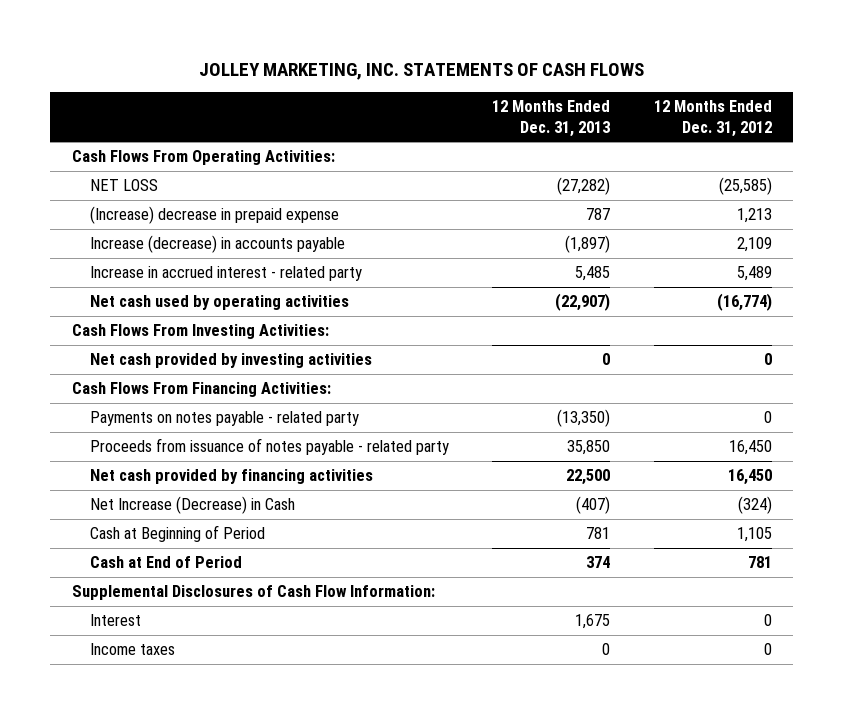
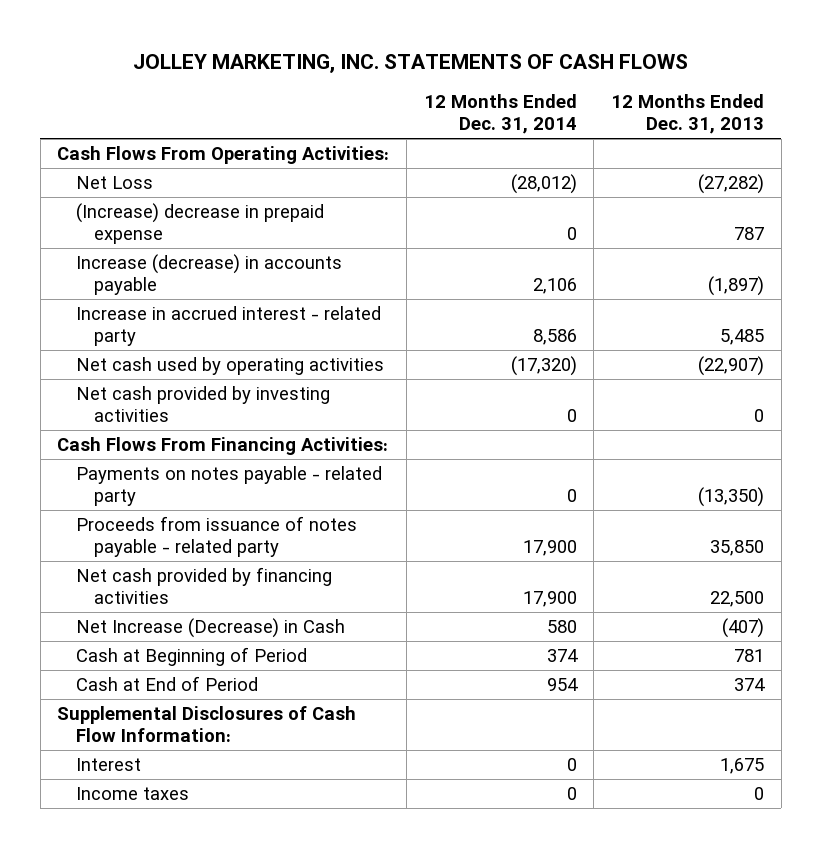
- | 12 Months Ended Dec. 31, 2013 | 12 Months Ended Dec. 31, 2012
+ | 12 Months Ended Dec. 31, 2014 | 12 Months Ended Dec. 31, 2013
- NET LOSS | (27,282) | (25,585)
+ Net Loss | (28,012) | (27,282)
- Cash Flows From Investing Activities:

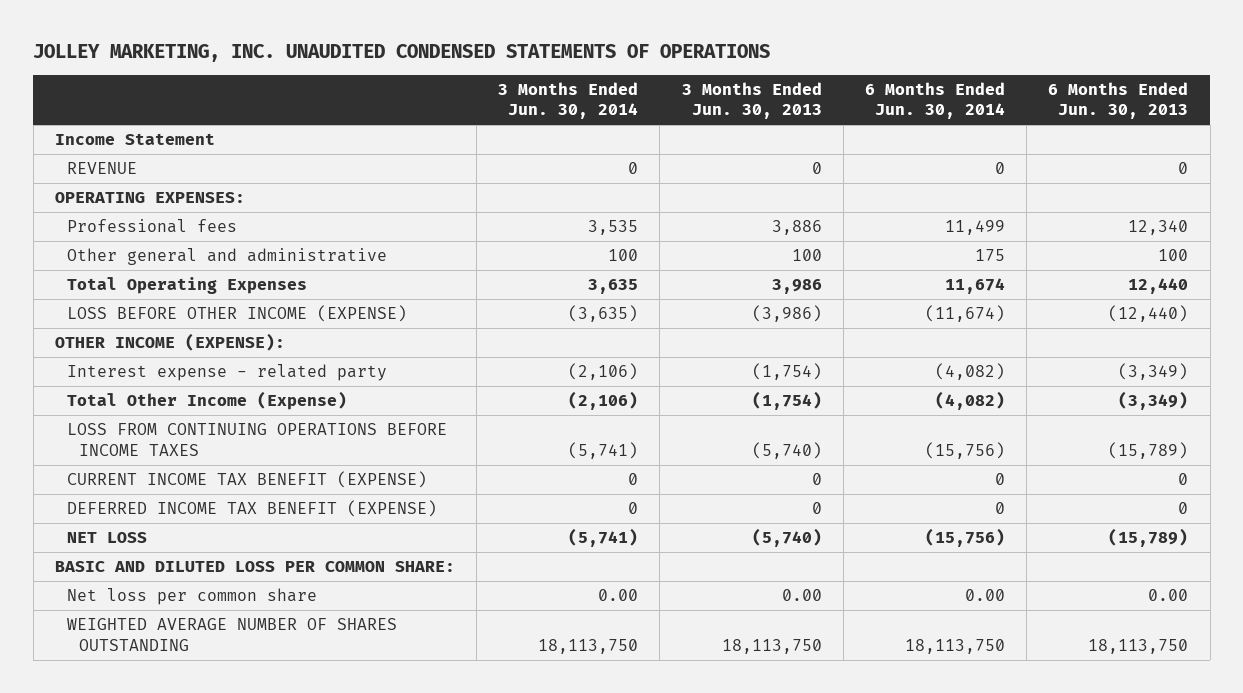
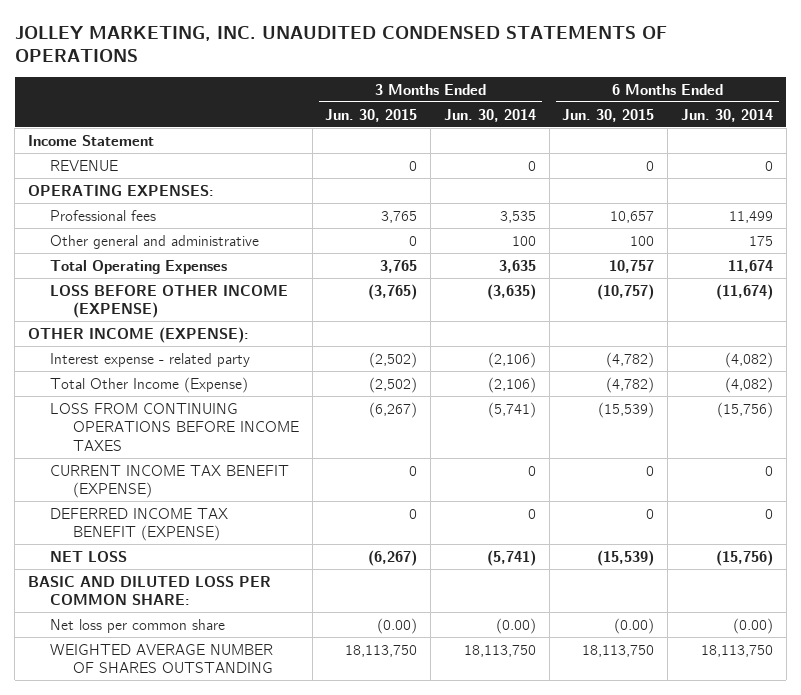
- | 3 Months Ended Jun. 30, 2014 | 3 Months Ended Jun. 30, 2013 | 6 Months Ended Jun. 30, 2014 | 6 Months Ended Jun. 30, 2013
+ | 3 Months Ended Jun. 30, 2015 | 3 Months Ended Jun. 30, 2014 | 6 Months Ended Jun. 30, 2015 | 6 Months Ended Jun. 30, 2014
- Net loss per common share | 0.00 | 0.00 | 0.00 | 0.00
+ Net loss per common share | (0.00) | (0.00) | (0.00) | (0.00)

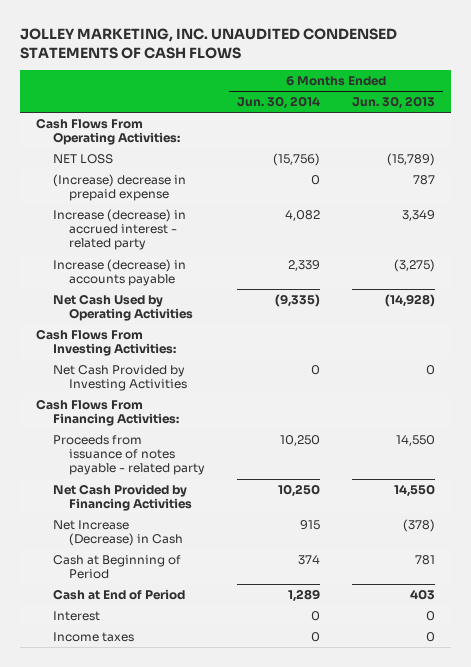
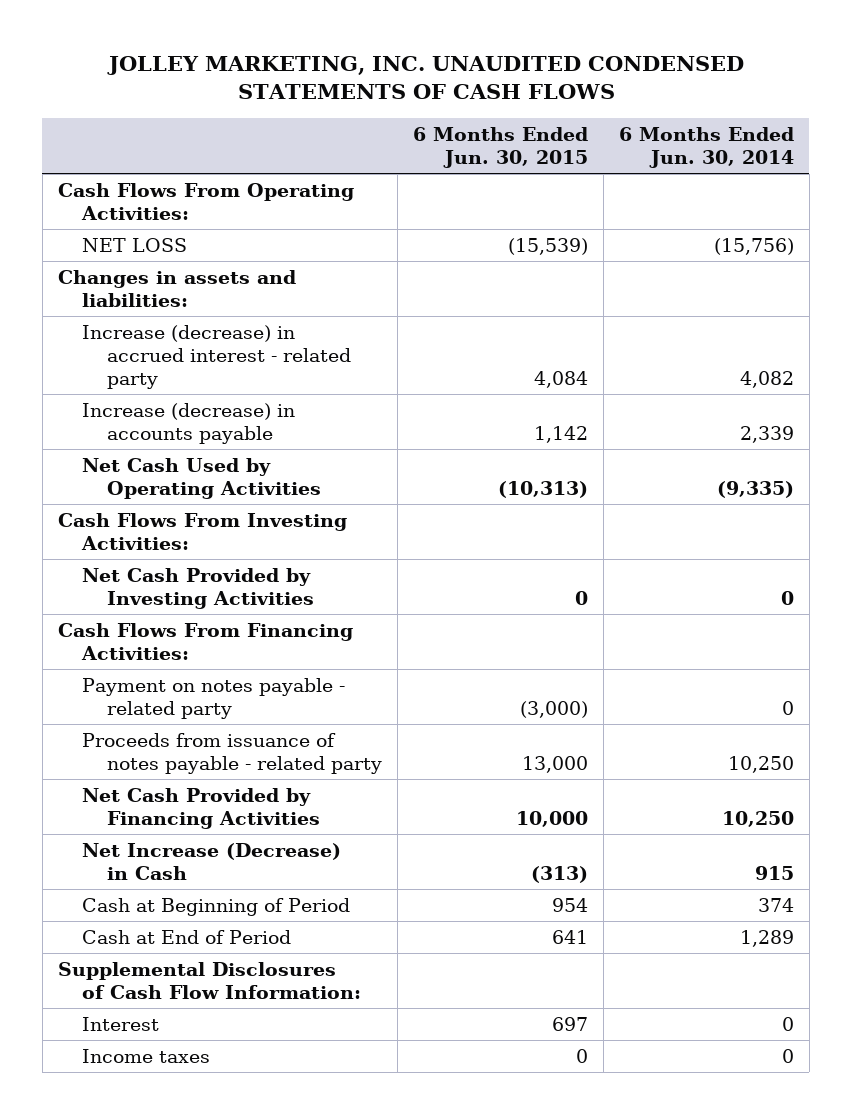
- | 6 Months Ended Jun. 30, 2014 | 6 Months Ended Jun. 30, 2013
+ | 6 Months Ended Jun. 30, 2015 | 6 Months Ended Jun. 30, 2014
- (Increase) decrease in prepaid expense | 0 | 787
+ Changes in assets and liabilities:
+ Payment on notes payable - related party | (3,000) | 0
+ Supplemental Disclosures of Cash Flow Information:

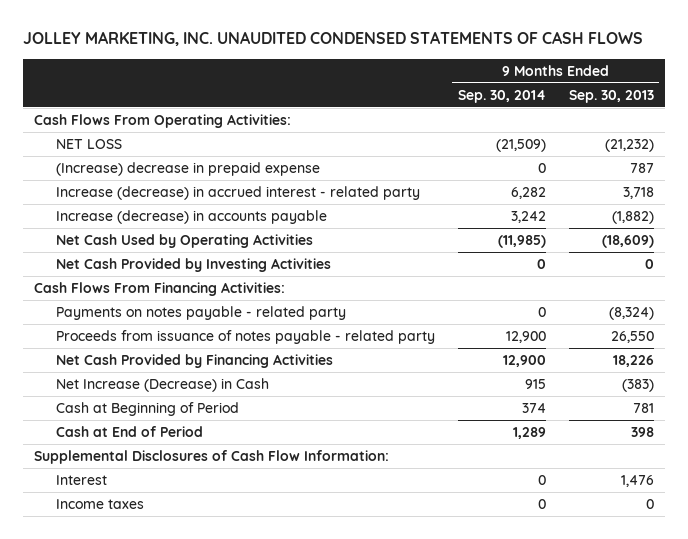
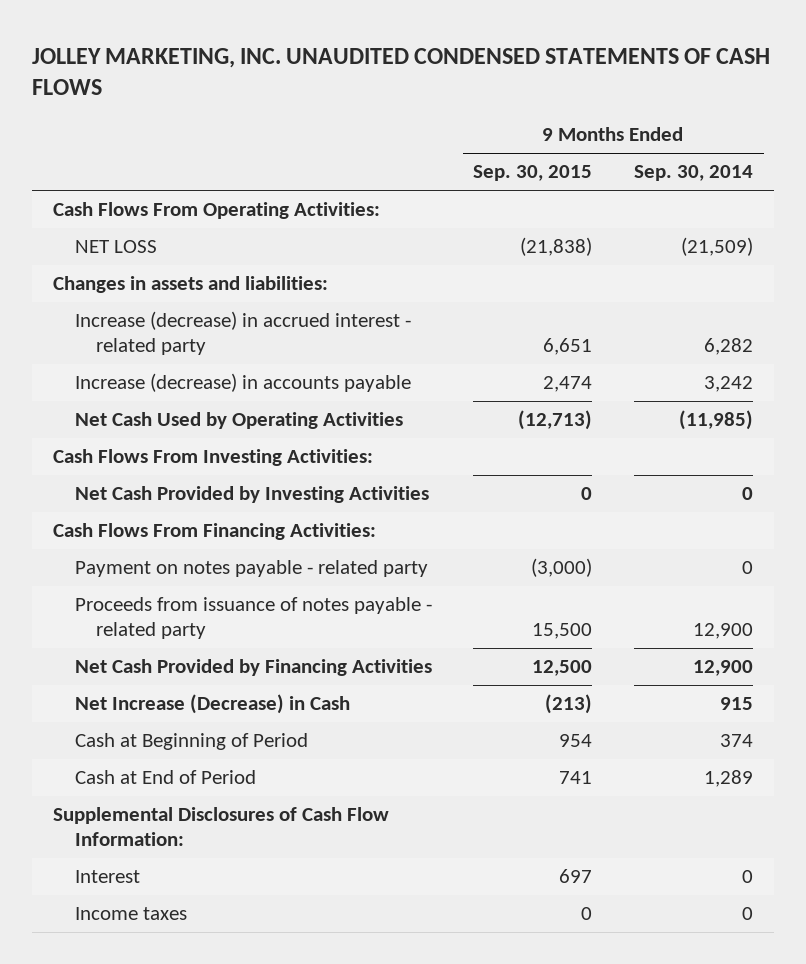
- | 9 Months Ended Sep. 30, 2014 | 9 Months Ended Sep. 30, 2013
+ | 9 Months Ended Sep. 30, 2015 | 9 Months Ended Sep. 30, 2014
- (Increase) decrease in prepaid expense | 0 | 787
+ Changes in assets and liabilities:
+ Cash Flows From Investing Activities:
- Payments on notes payable - related party | 0 | (8,324)
+ Payment on notes payable - related party | (3,000) | 0

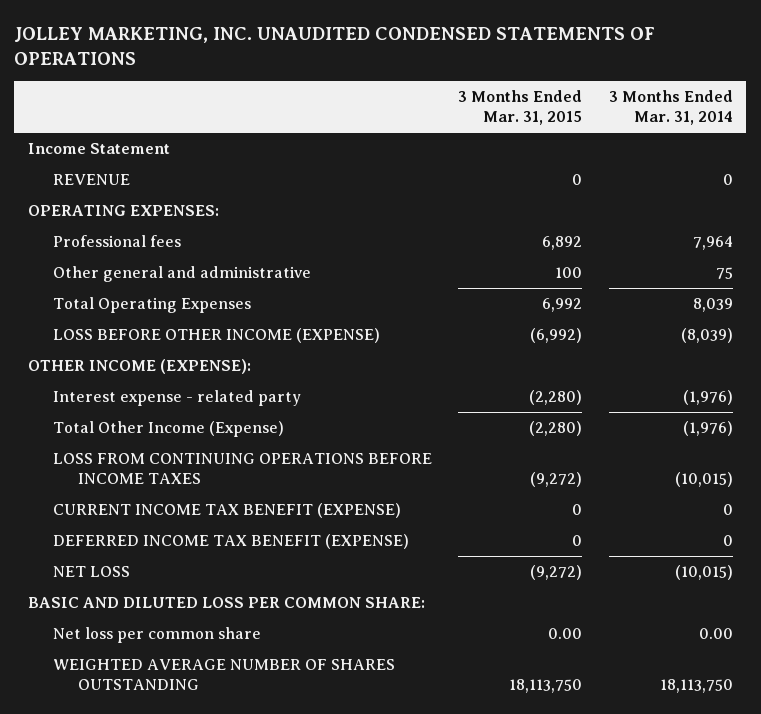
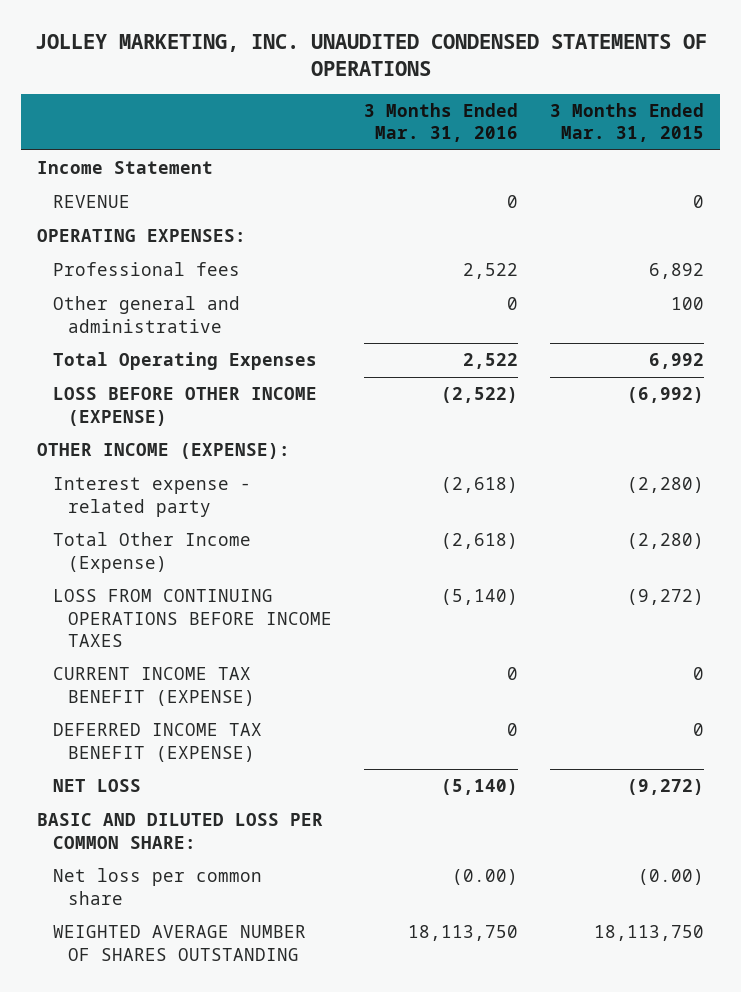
- | 3 Months Ended Mar. 31, 2015 | 3 Months Ended Mar. 31, 2014
+ | 3 Months Ended Mar. 31, 2016 | 3 Months Ended Mar. 31, 2015
- Net loss per common share | 0.00 | 0.00
+ Net loss per common share | (0.00) | (0.00)

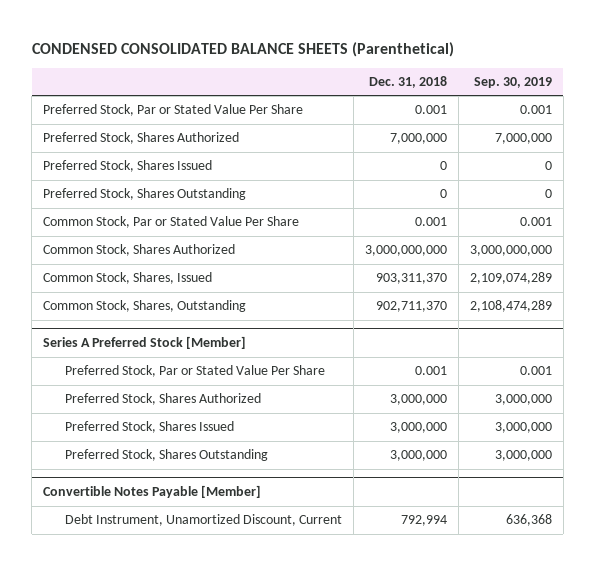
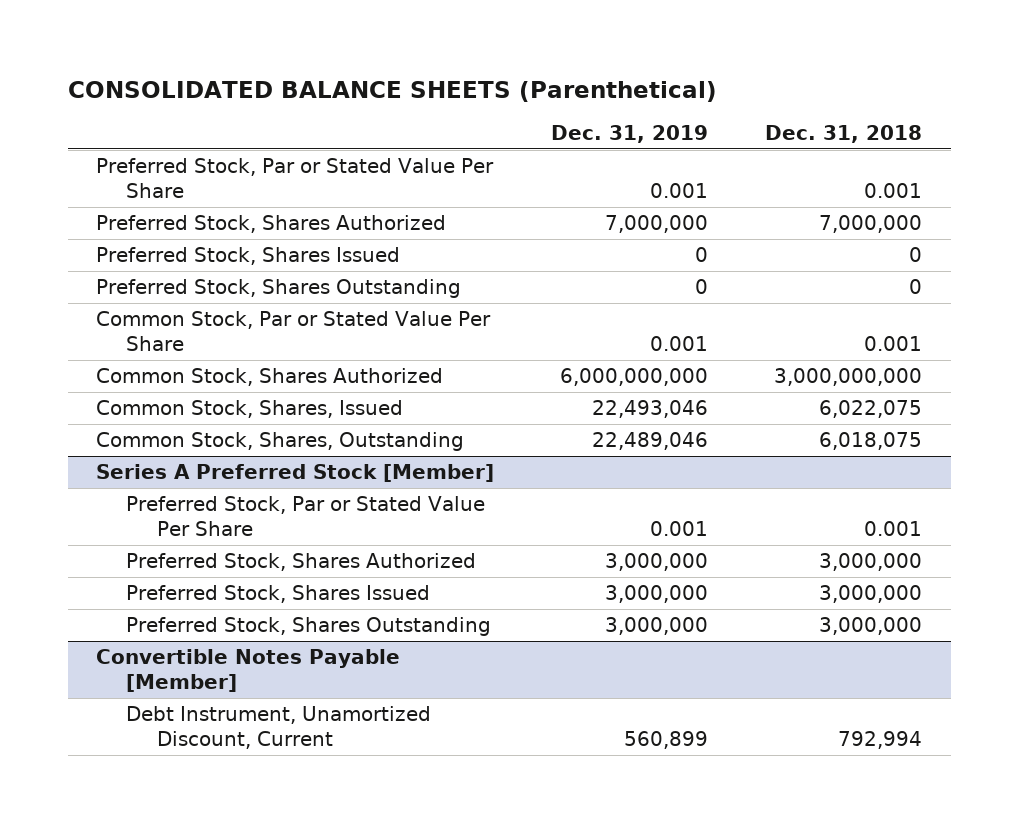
- CONDENSED CONSOLIDATED BALANCE SHEETS (Parenthetical)
+ CONSOLIDATED BALANCE SHEETS (Parenthetical)
- | Dec. 31, 2018 | Sep. 30, 2019
+ | Dec. 31, 2019 | Dec. 31, 2018
- Common Stock, Shares, Issued | 903,311,370 | 2,109,074,289
- Common Stock, Shares, Outstanding | 902,711,370 | 2,108,474,289
+ Common Stock, Shares, Issued | 22,493,046 | 6,022,075
+ Common Stock, Shares, Outstanding | 22,489,046 | 6,018,075

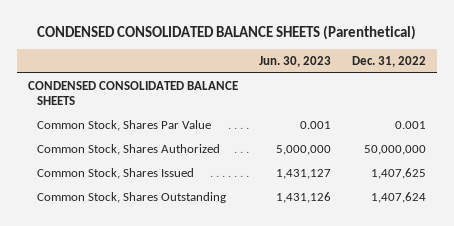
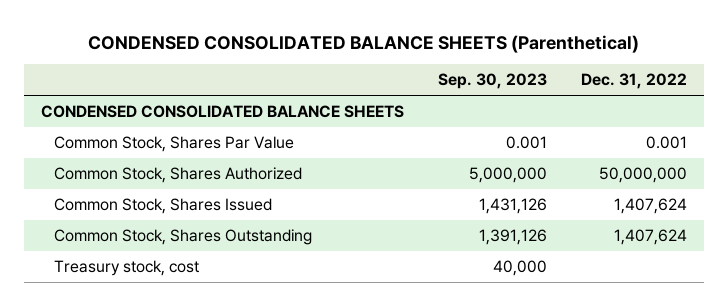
- | Jun. 30, 2023 | Dec. 31, 2022
+ | Sep. 30, 2023 | Dec. 31, 2022
- Common Stock, Shares Issued | 1,431,127 | 1,407,625
+ Common Stock, Shares Issued | 1,431,126 | 1,407,624
+ Treasury stock, cost | 40,000 |

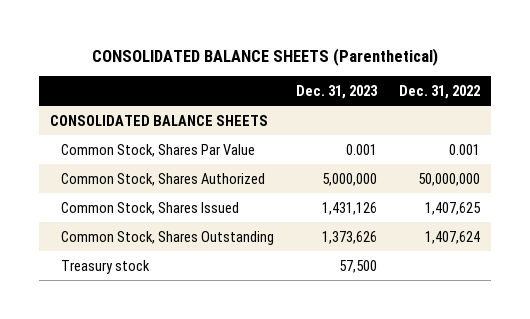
- CONDENSED CONSOLIDATED BALANCE SHEETS (Parenthetical)
+ CONSOLIDATED BALANCE SHEETS (Parenthetical)
- | Sep. 30, 2023 | Dec. 31, 2022
+ | Dec. 31, 2023 | Dec. 31, 2022
- CONDENSED CONSOLIDATED BALANCE SHEETS
+ CONSOLIDATED BALANCE SHEETS
- Common Stock, Shares Issued | 1,431,126 | 1,407,624
+ Common Stock, Shares Issued | 1,431,126 | 1,407,625
- Treasury stock, cost | 40,000 |
+ Treasury stock | 57,500 |

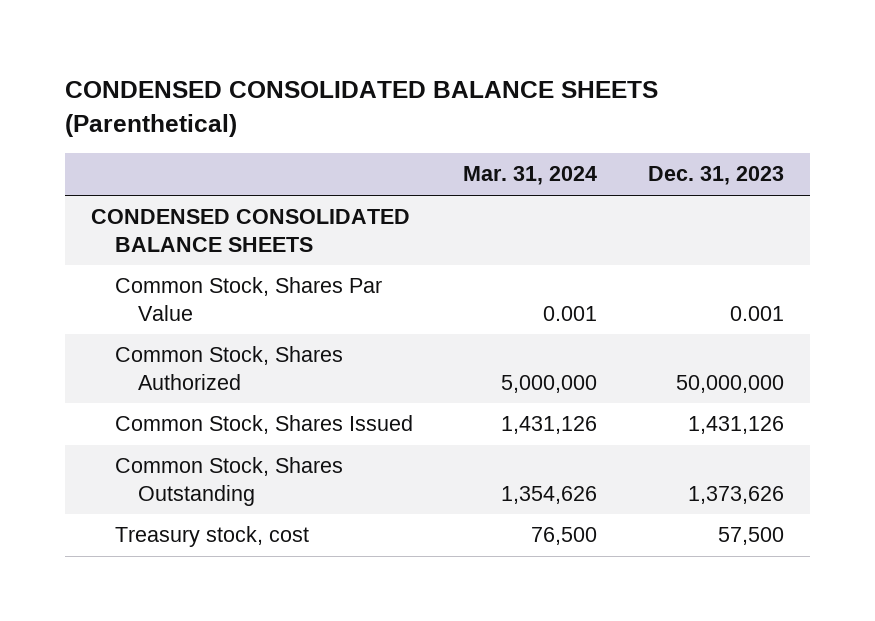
- CONSOLIDATED BALANCE SHEETS (Parenthetical)
+ CONDENSED CONSOLIDATED BALANCE SHEETS (Parenthetical)
- | Dec. 31, 2023 | Dec. 31, 2022
+ | Mar. 31, 2024 | Dec. 31, 2023
- CONSOLIDATED BALANCE SHEETS
+ CONDENSED CONSOLIDATED BALANCE SHEETS
- Common Stock, Shares Authorized | 5,000,000 | 50,000,000
+ Common Stock, Shares Authorized | 5,000,000 | 50,000,000
- Treasury stock | 57,500 |
+ Treasury stock, cost | 76,500 | 57,500

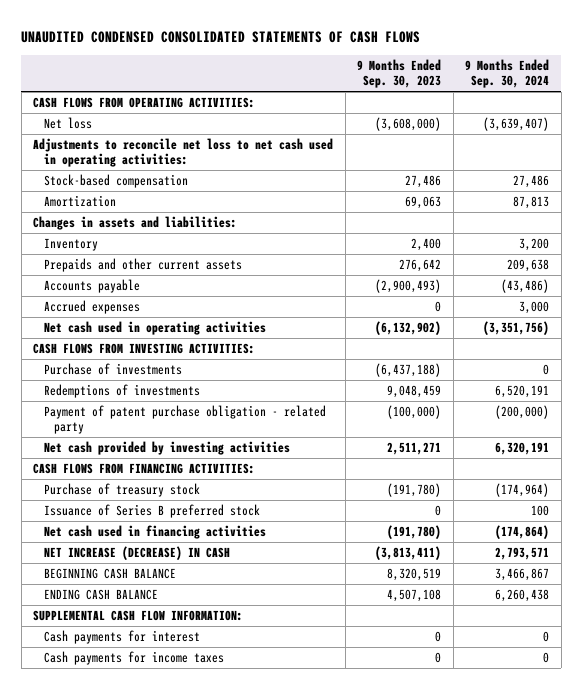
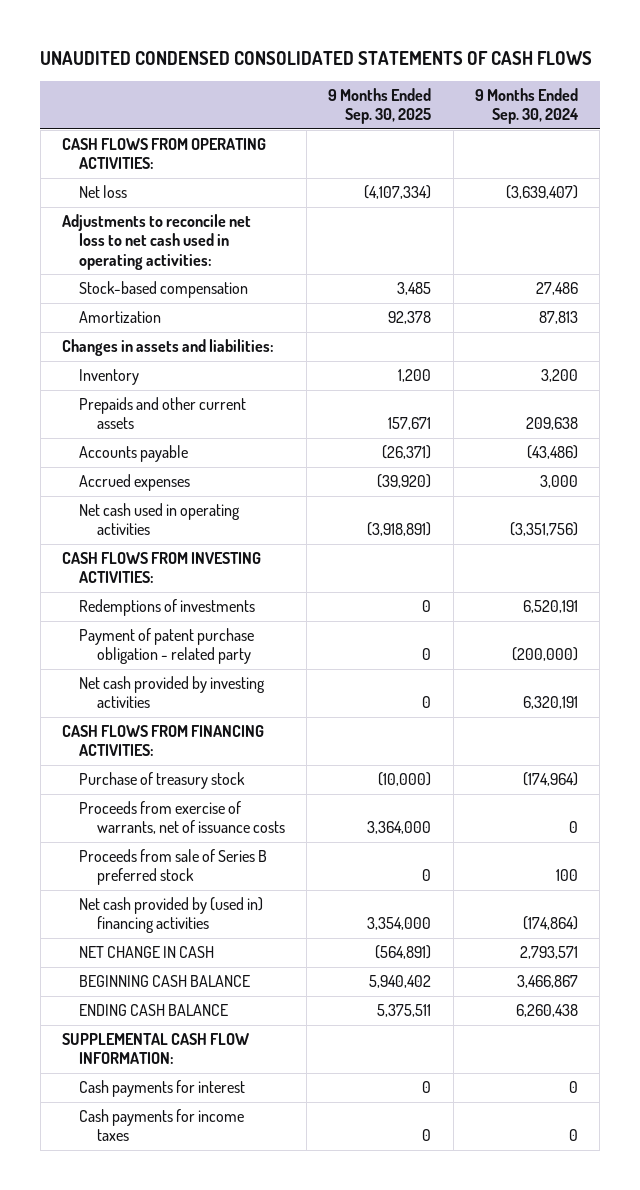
- | 9 Months Ended Sep. 30, 2023 | 9 Months Ended Sep. 30, 2024
+ | 9 Months Ended Sep. 30, 2025 | 9 Months Ended Sep. 30, 2024
- Purchase of investments | (6,437,188) | 0
- Issuance of Series B preferred stock | 0 | 100
- Net cash used in financing activities | (191,780) | (174,864)
- NET INCREASE (DECREASE) IN CASH | (3,813,411) | 2,793,571
+ Proceeds from exercise of warrants, net of issuance costs | 3,364,000 | 0
+ Proceeds from sale of Series B preferred stock | 0 | 100
+ Net cash provided by (used in) financing activities | 3,354,000 | (174,864)
+ NET CHANGE IN CASH | (564,891) | 2,793,571

